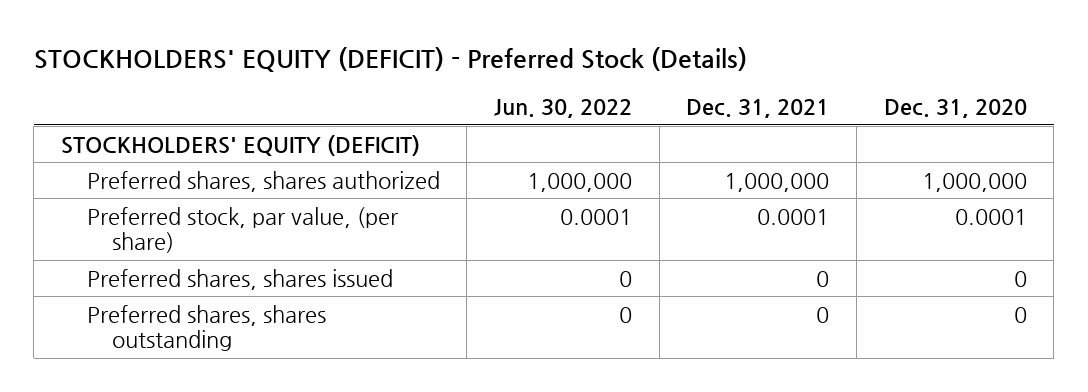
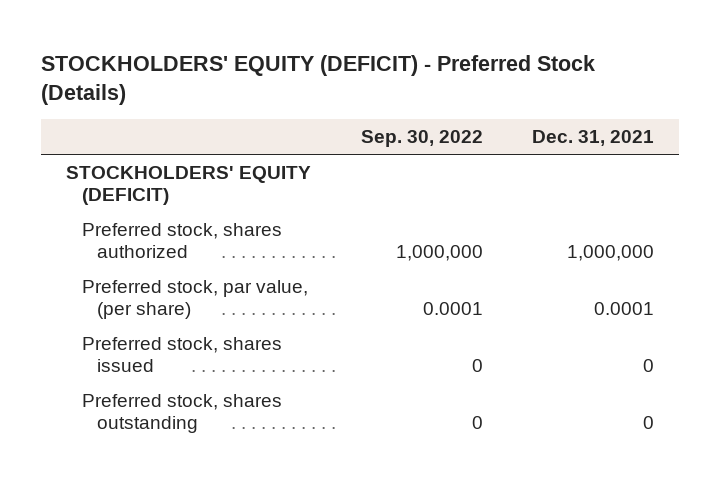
- | Jun. 30, 2022 | Dec. 31, 2021 | Dec. 31, 2020
+ | Sep. 30, 2022 | Dec. 31, 2021
- Preferred shares, shares authorized | 1,000,000 | 1,000,000 | 1,000,000
+ Preferred stock, shares authorized | 1,000,000 | 1,000,000
- Preferred shares, shares issued | 0 | 0 | 0
- Preferred shares, shares outstanding | 0 | 0 | 0
+ Preferred stock, shares issued | 0 | 0
+ Preferred stock, shares outstanding | 0 | 0

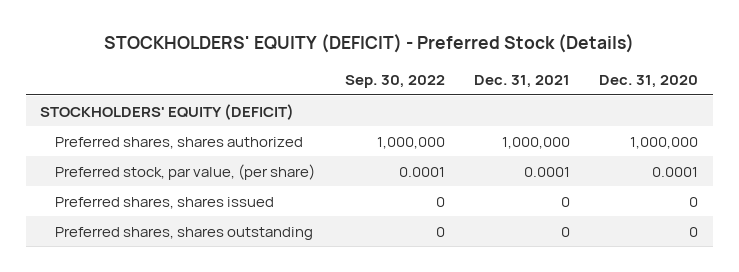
- | Sep. 30, 2022 | Dec. 31, 2021
+ | Sep. 30, 2022 | Dec. 31, 2021 | Dec. 31, 2020
- Preferred stock, shares authorized | 1,000,000 | 1,000,000
+ Preferred shares, shares authorized | 1,000,000 | 1,000,000 | 1,000,000
- Preferred stock, shares issued | 0 | 0
- Preferred stock, shares outstanding | 0 | 0
+ Preferred shares, shares issued | 0 | 0 | 0
+ Preferred shares, shares outstanding | 0 | 0 | 0

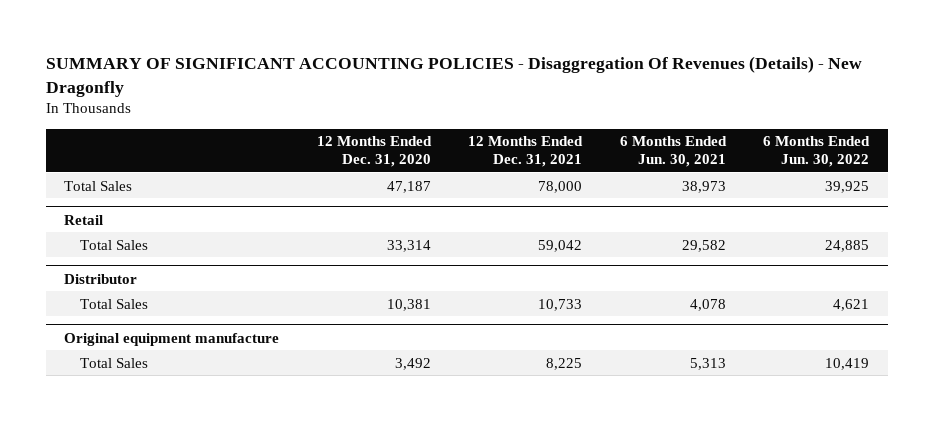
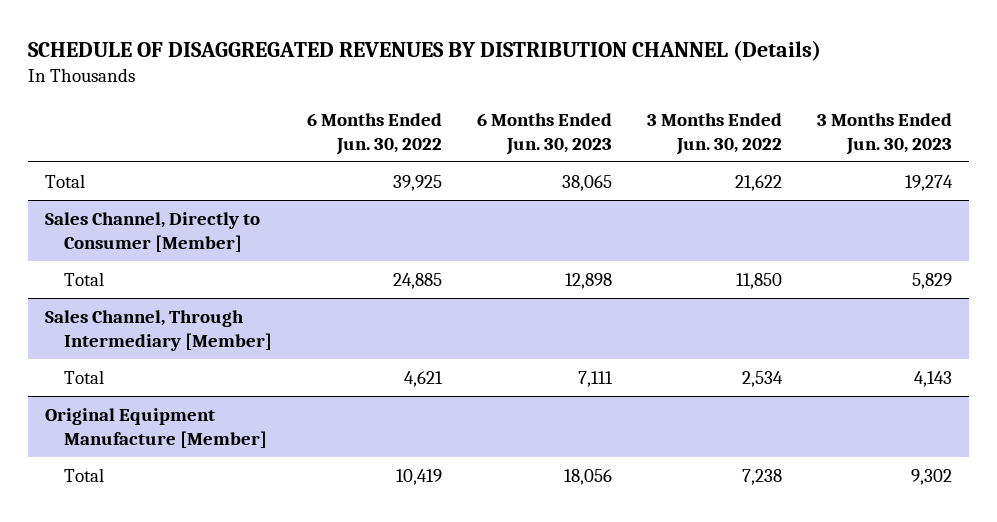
- SUMMARY OF SIGNIFICANT ACCOUNTING POLICIES - Disaggregation Of Revenues (Details) - New Dragonfly
+ SCHEDULE OF DISAGGREGATED REVENUES BY DISTRIBUTION CHANNEL (Details)
- | 12 Months Ended Dec. 31, 2020 | 12 Months Ended Dec. 31, 2021 | 6 Months Ended Jun. 30, 2021 | 6 Months Ended Jun. 30, 2022
+ | 6 Months Ended Jun. 30, 2022 | 6 Months Ended Jun. 30, 2023 | 3 Months Ended Jun. 30, 2022 | 3 Months Ended Jun. 30, 2023
- Total Sales | 47,187 | 78,000 | 38,973 | 39,925
- Retail
- Total Sales | 33,314 | 59,042 | 29,582 | 24,885
- Distributor
- Total Sales | 10,381 | 10,733 | 4,078 | 4,621
- Original equipment manufacture
- Total Sales | 3,492 | 8,225 | 5,313 | 10,419
+ Total | 39,925 | 38,065 | 21,622 | 19,274
+ Sales Channel, Directly to Consumer [Member]
+ Total | 24,885 | 12,898 | 11,850 | 5,829
+ Sales Channel, Through Intermediary [Member]
+ Total | 4,621 | 7,111 | 2,534 | 4,143
+ Original Equipment Manufacture [Member]
+ Total | 10,419 | 18,056 | 7,238 | 9,302

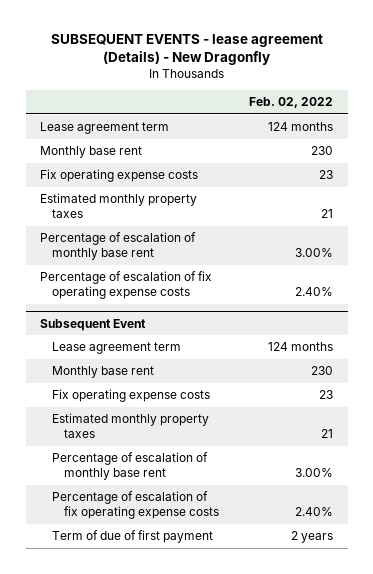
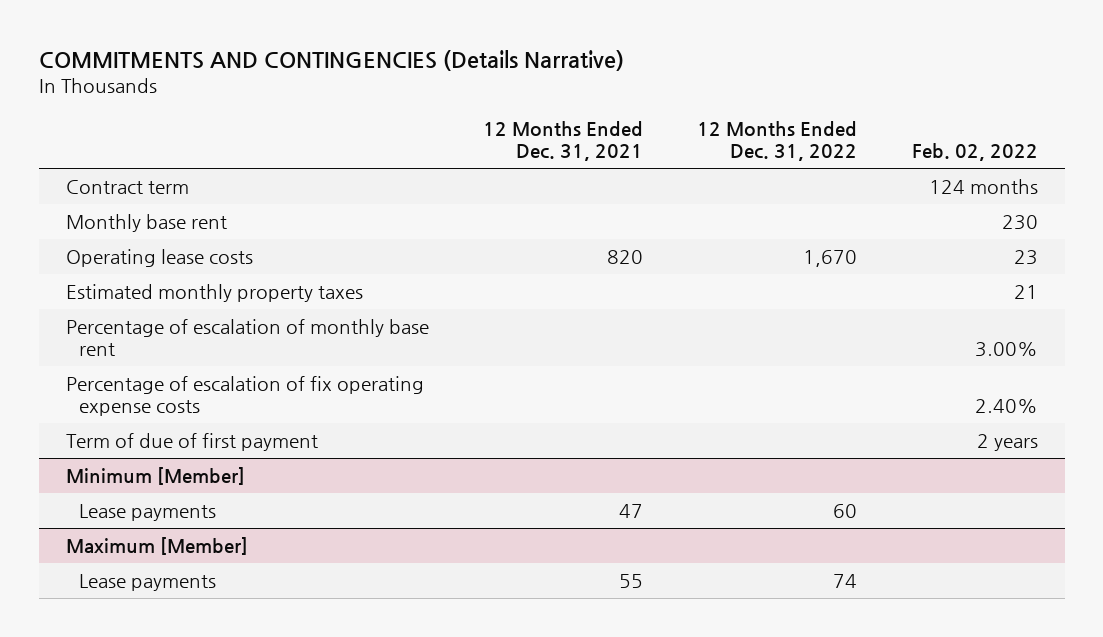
- SUBSEQUENT EVENTS - lease agreement (Details) - New Dragonfly
+ COMMITMENTS AND CONTINGENCIES (Details Narrative)
- | Feb. 02, 2022
+ | 12 Months Ended Dec. 31, 2021 | 12 Months Ended Dec. 31, 2022 | Feb. 02, 2022
- Lease agreement term | 124 months
- Monthly base rent | 230
- Fix operating expense costs | 23
- Estimated monthly property taxes | 21
- Percentage of escalation of monthly base rent | 3.00%
- Percentage of escalation of fix operating expense costs | 2.40%
- Subsequent Event
- Lease agreement term | 124 months
+ Contract term | | | 124 months
- Fix operating expense costs | 23
+ Operating lease costs | 820 | 1,670 | 23
+ Minimum [Member]
+ Lease payments | 47 | 60 |
+ Maximum [Member]
+ Lease payments | 55 | 74 |

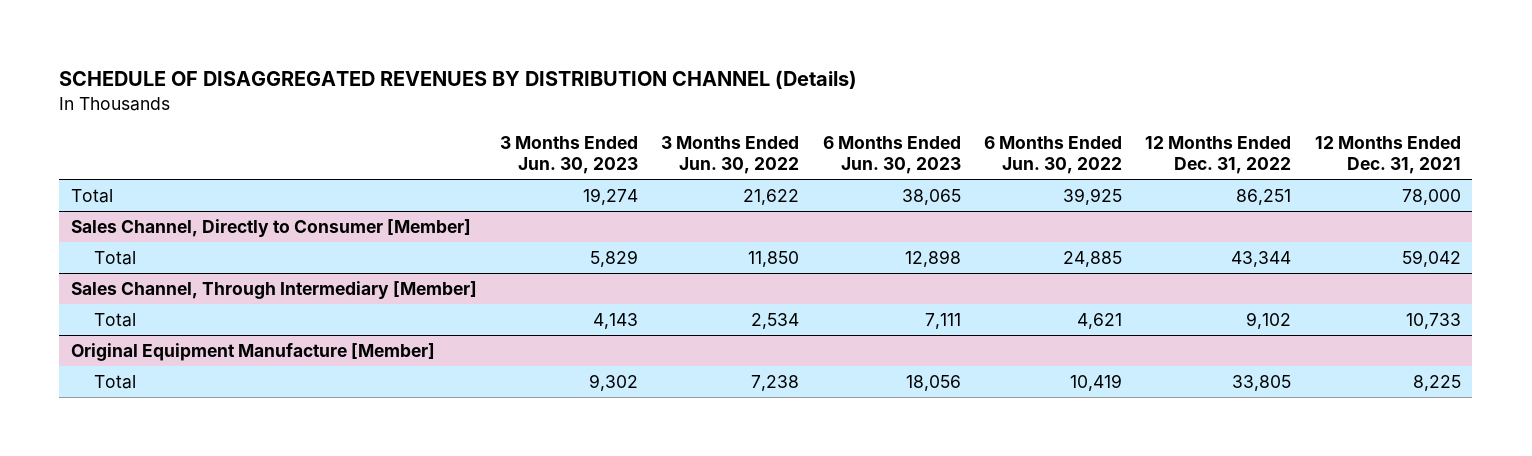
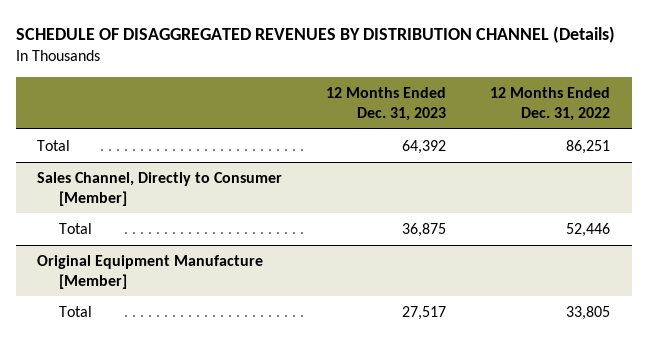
- | 3 Months Ended Jun. 30, 2023 | 3 Months Ended Jun. 30, 2022 | 6 Months Ended Jun. 30, 2023 | 6 Months Ended Jun. 30, 2022 | 12 Months Ended Dec. 31, 2022 | 12 Months Ended Dec. 31, 2021
+ | 12 Months Ended Dec. 31, 2023 | 12 Months Ended Dec. 31, 2022
@ Sales Channel, Directly to Consumer [Member]
- Total | 5,829 | 11,850 | 12,898 | 24,885 | 43,344 | 59,042
- Sales Channel, Through Intermediary [Member]
- Total | 4,143 | 2,534 | 7,111 | 4,621 | 9,102 | 10,733
@ Sales Channel, Directly to Consumer [Member]
+ Total | 36,875 | 52,446

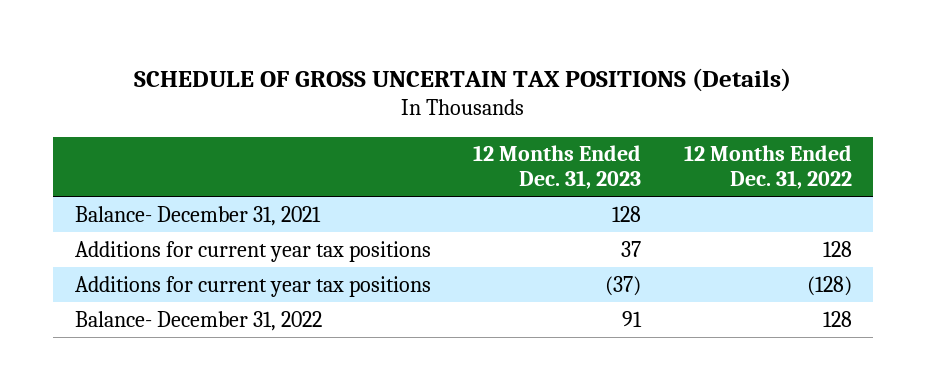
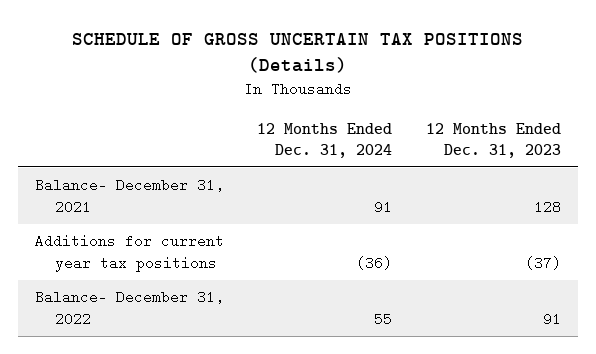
- | 12 Months Ended Dec. 31, 2023 | 12 Months Ended Dec. 31, 2022
+ | 12 Months Ended Dec. 31, 2024 | 12 Months Ended Dec. 31, 2023
- Additions for current year tax positions | 37 | 128

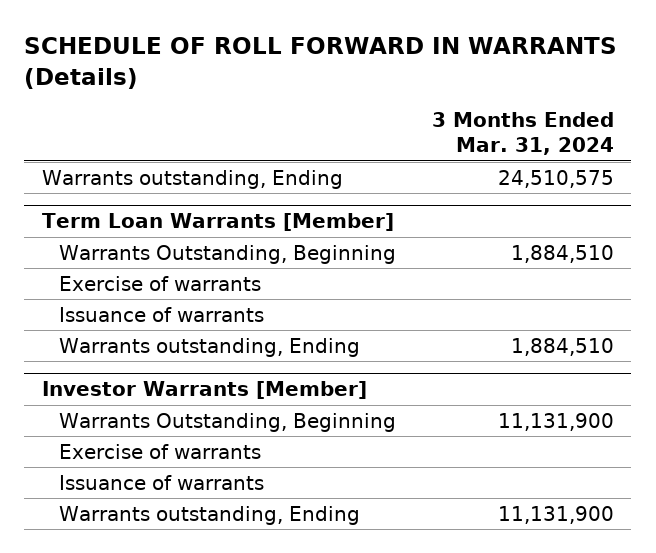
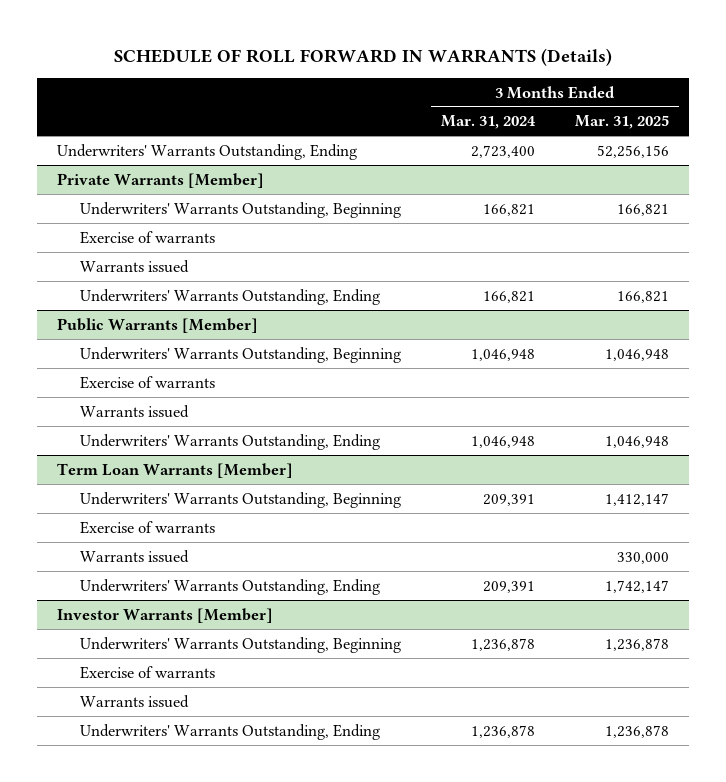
- | 3 Months Ended Mar. 31, 2024
+ | 3 Months Ended Mar. 31, 2024 | 3 Months Ended Mar. 31, 2025
- Warrants outstanding, Ending | 24,510,575
+ Underwriters' Warrants Outstanding, Ending | 2,723,400 | 52,256,156
+ Private Warrants [Member]
+ Underwriters' Warrants Outstanding, Beginning | 166,821 | 166,821
+ Exercise of warrants
+ Warrants issued
+ Underwriters' Warrants Outstanding, Ending | 166,821 | 166,821
+ Public Warrants [Member]
+ Underwriters' Warrants Outstanding, Beginning | 1,046,948 | 1,046,948
+ Exercise of warrants
+ Warrants issued
+ Underwriters' Warrants Outstanding, Ending | 1,046,948 | 1,046,948
@ Term Loan Warrants [Member]
- Warrants Outstanding, Beginning | 1,884,510
+ Underwriters' Warrants Outstanding, Beginning | 209,391 | 1,412,147
- Issuance of warrants
- Warrants outstanding, Ending | 1,884,510
+ Warrants issued | | 330,000
+ Underwriters' Warrants Outstanding, Ending | 209,391 | 1,742,147
@ Investor Warrants [Member]
- Warrants Outstanding, Beginning | 11,131,900
+ Underwriters' Warrants Outstanding, Beginning | 1,236,878 | 1,236,878
- Issuance of warrants
- Warrants outstanding, Ending | 11,131,900
+ Warrants issued
+ Underwriters' Warrants Outstanding, Ending | 1,236,878 | 1,236,878

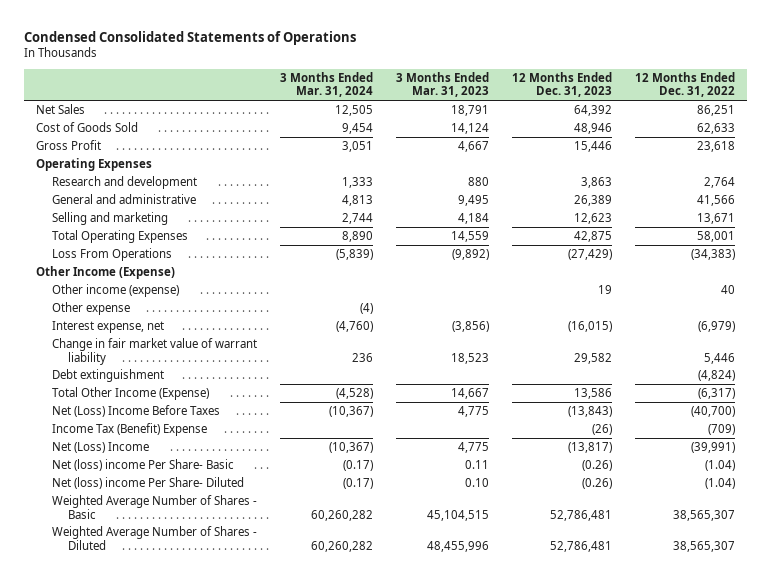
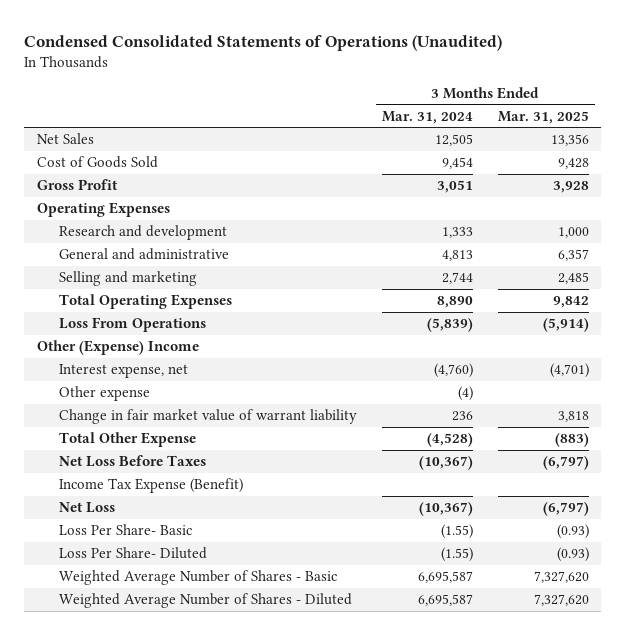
- Condensed Consolidated Statements of Operations
+ Condensed Consolidated Statements of Operations (Unaudited)
- | 3 Months Ended Mar. 31, 2024 | 3 Months Ended Mar. 31, 2023 | 12 Months Ended Dec. 31, 2023 | 12 Months Ended Dec. 31, 2022
+ | 3 Months Ended Mar. 31, 2024 | 3 Months Ended Mar. 31, 2025
- Other Income (Expense)
- Other income (expense) | | | 19 | 40
+ Other (Expense) Income
moved down: Other expense | (4) |
- Debt extinguishment | | | | (4,824)
- Total Other Income (Expense) | (4,528) | 14,667 | 13,586 | (6,317)
- Net (Loss) Income Before Taxes | (10,367) | 4,775 | (13,843) | (40,700)
- Income Tax (Benefit) Expense | | | (26) | (709)
- Net (Loss) Income | (10,367) | 4,775 | (13,817) | (39,991)
- Net (loss) income Per Share- Basic | (0.17) | 0.11 | (0.26) | (1.04)
- Net (loss) income Per Share- Diluted | (0.17) | 0.10 | (0.26) | (1.04)
- Weighted Average Number of Shares - Basic | 60,260,282 | 45,104,515 | 52,786,481 | 38,565,307
- Weighted Average Number of Shares - Diluted | 60,260,282 | 48,455,996 | 52,786,481 | 38,565,307
+ Total Other Expense | (4,528) | (883)
+ Net Loss Before Taxes | (10,367) | (6,797)
+ Income Tax Expense (Benefit)
+ Net Loss | (10,367) | (6,797)
+ Loss Per Share- Basic | (1.55) | (0.93)
+ Loss Per Share- Diluted | (1.55) | (0.93)
+ Weighted Average Number of Shares - Basic | 6,695,587 | 7,327,620
+ Weighted Average Number of Shares - Diluted | 6,695,587 | 7,327,620

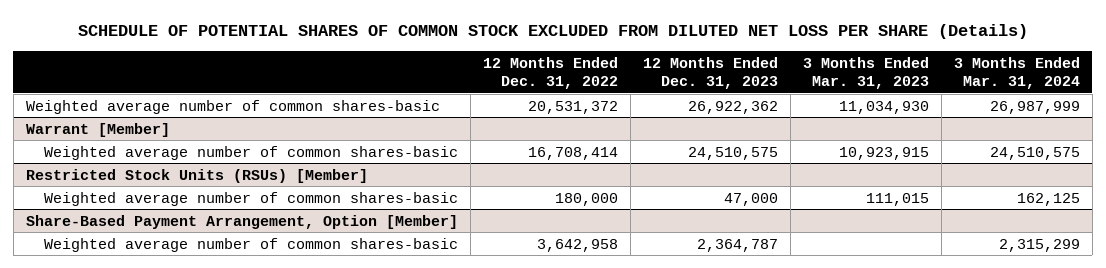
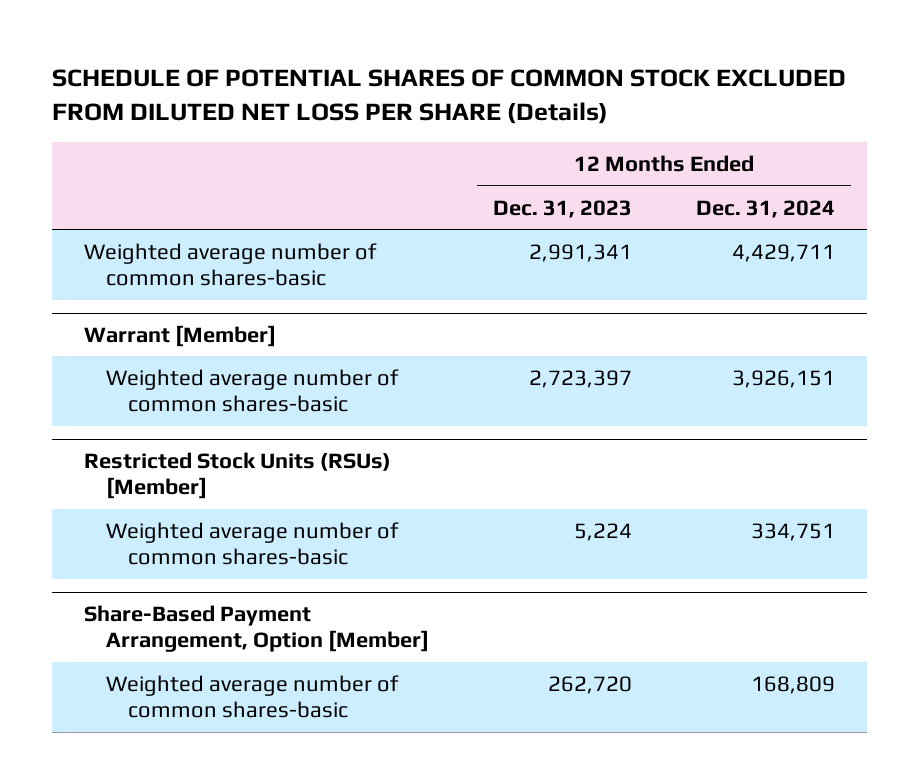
- | 12 Months Ended Dec. 31, 2022 | 12 Months Ended Dec. 31, 2023 | 3 Months Ended Mar. 31, 2023 | 3 Months Ended Mar. 31, 2024
+ | 12 Months Ended Dec. 31, 2023 | 12 Months Ended Dec. 31, 2024
- Weighted average number of common shares-basic | 20,531,372 | 26,922,362 | 11,034,930 | 26,987,999
+ Weighted average number of common shares-basic | 2,991,341 | 4,429,711
@ Warrant [Member]
- Weighted average number of common shares-basic | 16,708,414 | 24,510,575 | 10,923,915 | 24,510,575
+ Weighted average number of common shares-basic | 2,723,397 | 3,926,151
@ Restricted Stock Units (RSUs) [Member]
- Weighted average number of common shares-basic | 180,000 | 47,000 | 111,015 | 162,125
+ Weighted average number of common shares-basic | 5,224 | 334,751
@ Share-Based Payment Arrangement, Option [Member]
- Weighted average number of common shares-basic | 3,642,958 | 2,364,787 | | 2,315,299
+ Weighted average number of common shares-basic | 262,720 | 168,809

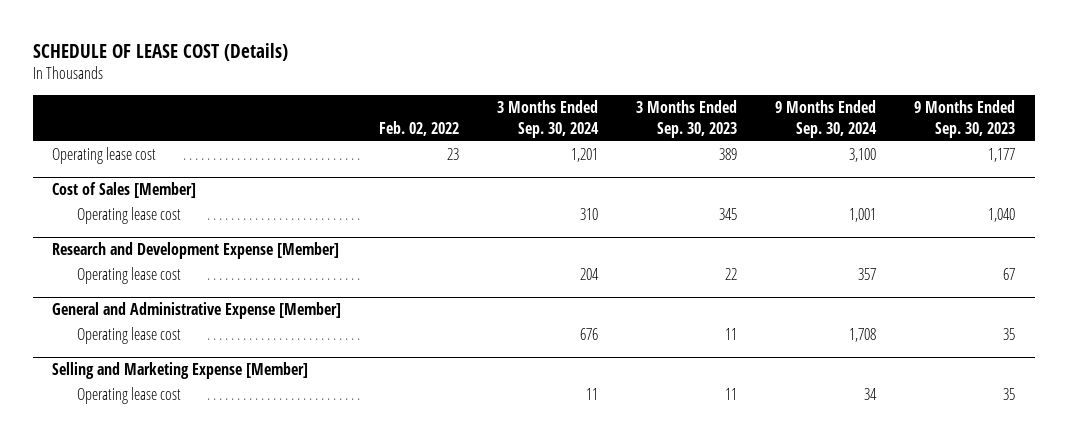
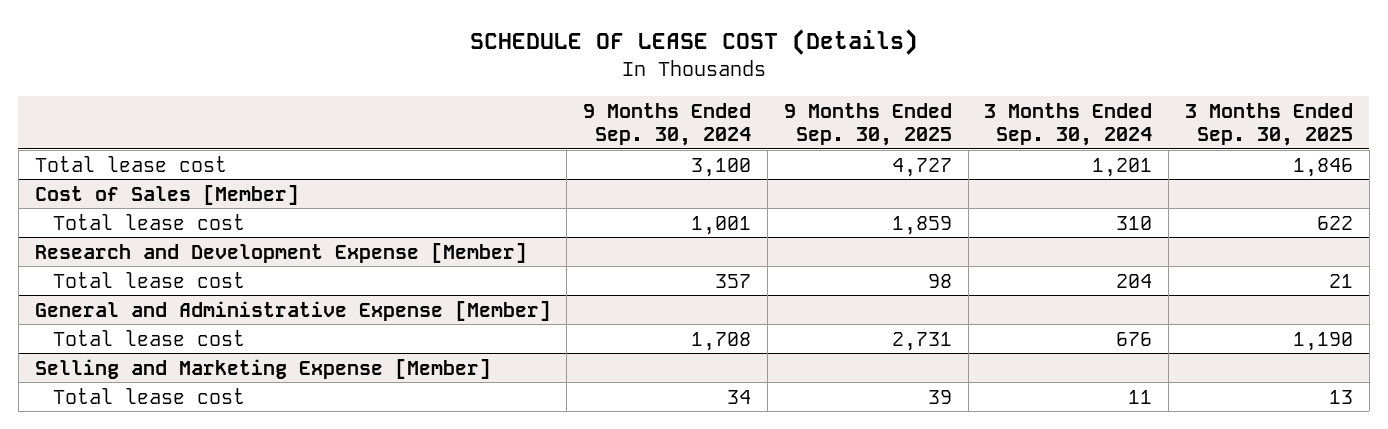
- | Feb. 02, 2022 | 3 Months Ended Sep. 30, 2024 | 3 Months Ended Sep. 30, 2023 | 9 Months Ended Sep. 30, 2024 | 9 Months Ended Sep. 30, 2023
+ | 9 Months Ended Sep. 30, 2024 | 9 Months Ended Sep. 30, 2025 | 3 Months Ended Sep. 30, 2024 | 3 Months Ended Sep. 30, 2025
- Operating lease cost | 23 | 1,201 | 389 | 3,100 | 1,177
+ Total lease cost | 3,100 | 4,727 | 1,201 | 1,846
@ Cost of Sales [Member]
- Operating lease cost | | 310 | 345 | 1,001 | 1,040
+ Total lease cost | 1,001 | 1,859 | 310 | 622
@ Research and Development Expense [Member]
- Operating lease cost | | 204 | 22 | 357 | 67
+ Total lease cost | 357 | 98 | 204 | 21
@ General and Administrative Expense [Member]
- Operating lease cost | | 676 | 11 | 1,708 | 35
+ Total lease cost | 1,708 | 2,731 | 676 | 1,190
@ Selling and Marketing Expense [Member]
- Operating lease cost | | 11 | 11 | 34 | 35
+ Total lease cost | 34 | 39 | 11 | 13

